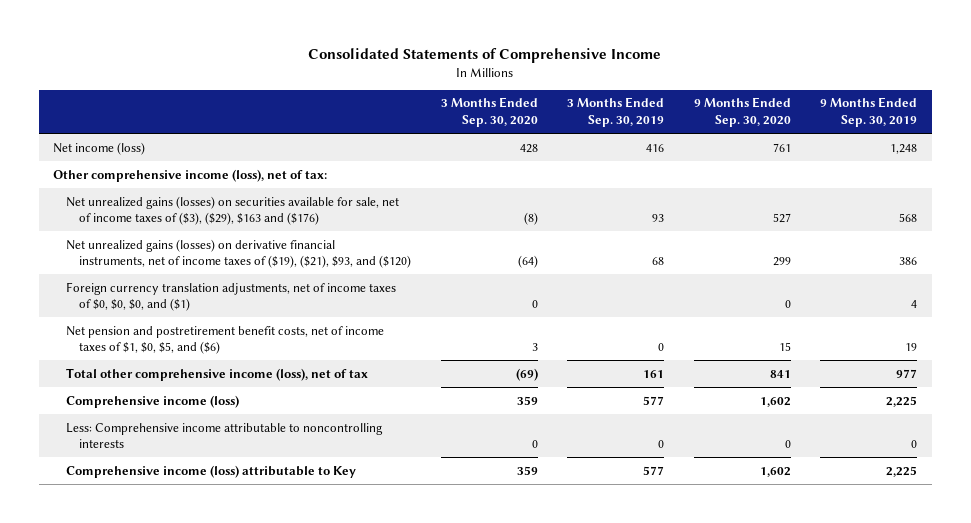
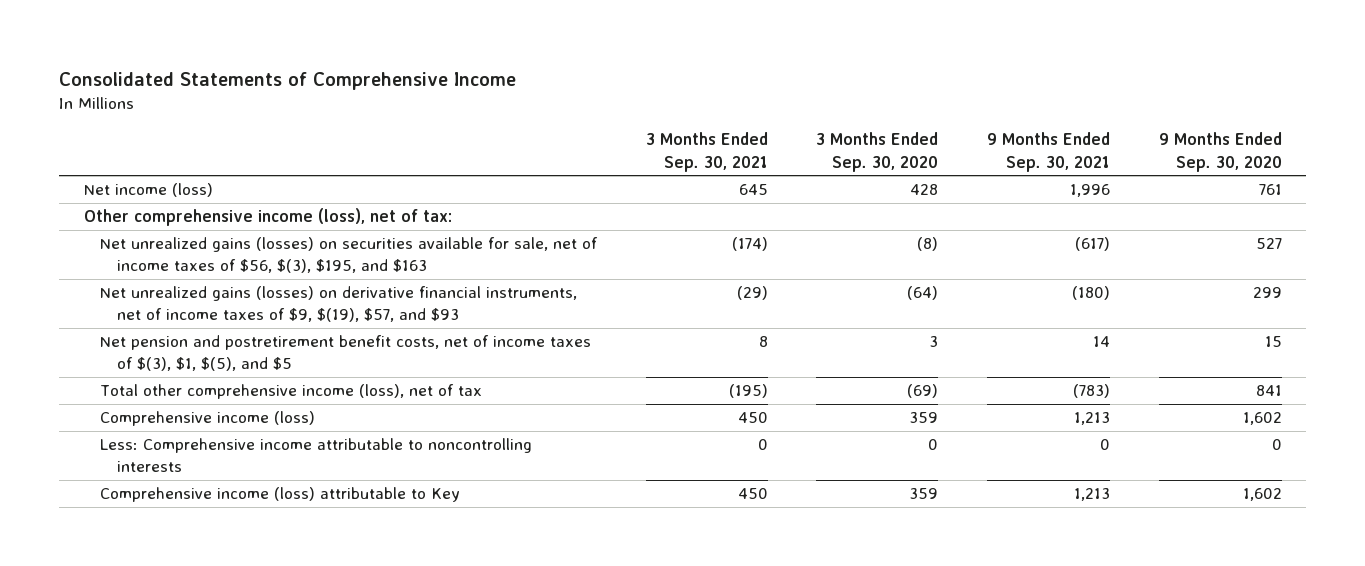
- | 3 Months Ended Sep. 30, 2020 | 3 Months Ended Sep. 30, 2019 | 9 Months Ended Sep. 30, 2020 | 9 Months Ended Sep. 30, 2019
+ | 3 Months Ended Sep. 30, 2021 | 3 Months Ended Sep. 30, 2020 | 9 Months Ended Sep. 30, 2021 | 9 Months Ended Sep. 30, 2020
- Net unrealized gains (losses) on securities available for sale, net of income taxes of ($3), ($29), $163 and ($176) | (8) | 93 | 527 | 568
- Net unrealized gains (losses) on derivative financial instruments, net of income taxes of ($19), ($21), $93, and ($120) | (64) | 68 | 299 | 386
- Foreign currency translation adjustments, net of income taxes of $0, $0, $0, and ($1) | 0 | | 0 | 4
- Net pension and postretirement benefit costs, net of income taxes of $1, $0, $5, and ($6) | 3 | 0 | 15 | 19
+ Net unrealized gains (losses) on securities available for sale, net of income taxes of $56, $(3), $195, and $163 | (174) | (8) | (617) | 527
+ Net unrealized gains (losses) on derivative financial instruments, net of income taxes of $9, $(19), $57, and $93 | (29) | (64) | (180) | 299
+ Net pension and postretirement benefit costs, net of income taxes of $(3), $1, $(5), and $5 | 8 | 3 | 14 | 15

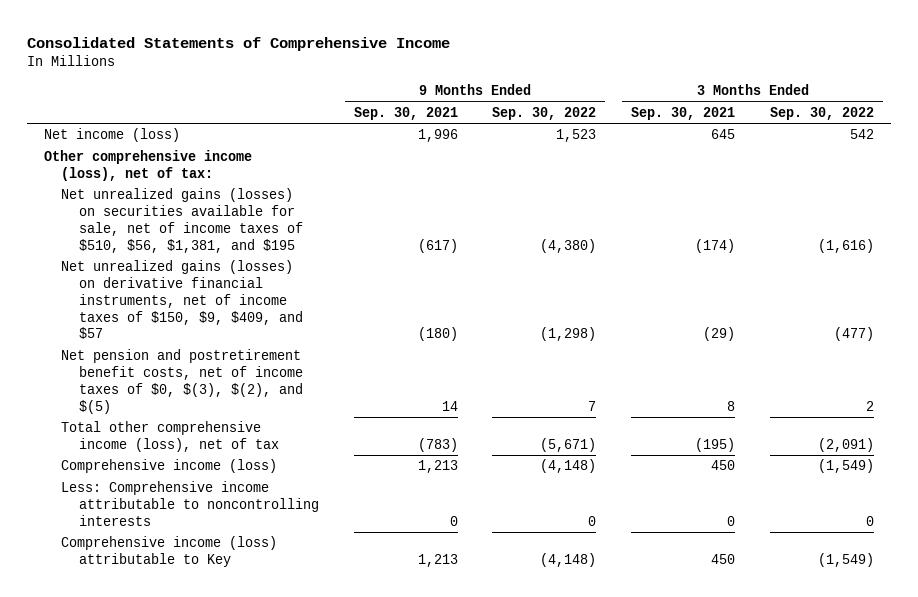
- | 3 Months Ended Sep. 30, 2021 | 3 Months Ended Sep. 30, 2020 | 9 Months Ended Sep. 30, 2021 | 9 Months Ended Sep. 30, 2020
+ | 9 Months Ended Sep. 30, 2021 | 9 Months Ended Sep. 30, 2022 | 3 Months Ended Sep. 30, 2021 | 3 Months Ended Sep. 30, 2022
- Net unrealized gains (losses) on securities available for sale, net of income taxes of $56, $(3), $195, and $163 | (174) | (8) | (617) | 527
- Net unrealized gains (losses) on derivative financial instruments, net of income taxes of $9, $(19), $57, and $93 | (29) | (64) | (180) | 299
- Net pension and postretirement benefit costs, net of income taxes of $(3), $1, $(5), and $5 | 8 | 3 | 14 | 15
+ Net unrealized gains (losses) on securities available for sale, net of income taxes of $510, $56, $1,381, and $195 | (617) | (4,380) | (174) | (1,616)
+ Net unrealized gains (losses) on derivative financial instruments, net of income taxes of $150, $9, $409, and $57 | (180) | (1,298) | (29) | (477)
+ Net pension and postretirement benefit costs, net of income taxes of $0, $(3), $(2), and $(5) | 14 | 7 | 8 | 2

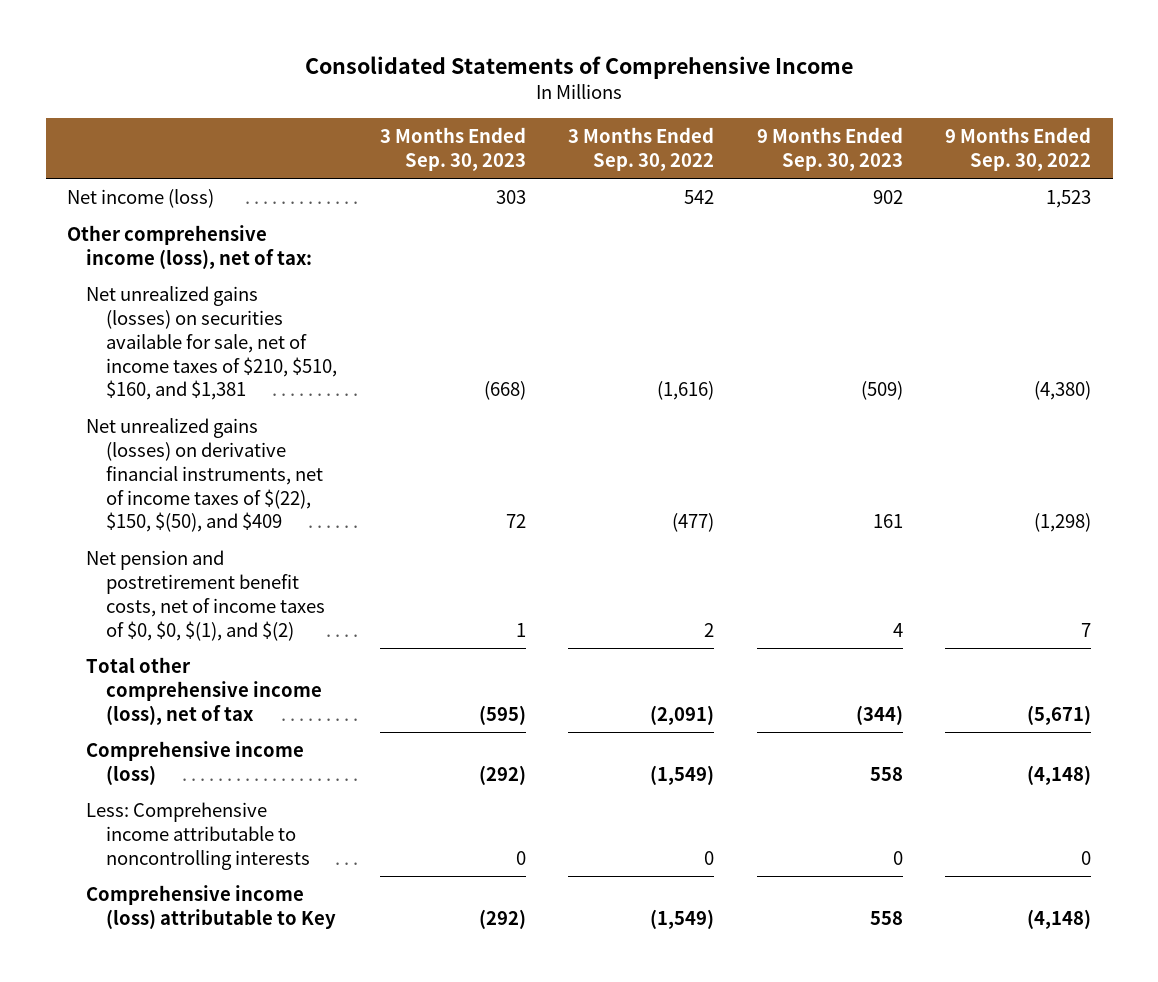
- | 9 Months Ended Sep. 30, 2021 | 9 Months Ended Sep. 30, 2022 | 3 Months Ended Sep. 30, 2021 | 3 Months Ended Sep. 30, 2022
+ | 3 Months Ended Sep. 30, 2023 | 3 Months Ended Sep. 30, 2022 | 9 Months Ended Sep. 30, 2023 | 9 Months Ended Sep. 30, 2022
- Net unrealized gains (losses) on securities available for sale, net of income taxes of $510, $56, $1,381, and $195 | (617) | (4,380) | (174) | (1,616)
- Net unrealized gains (losses) on derivative financial instruments, net of income taxes of $150, $9, $409, and $57 | (180) | (1,298) | (29) | (477)
- Net pension and postretirement benefit costs, net of income taxes of $0, $(3), $(2), and $(5) | 14 | 7 | 8 | 2
+ Net unrealized gains (losses) on securities available for sale, net of income taxes of $210, $510, $160, and $1,381 | (668) | (1,616) | (509) | (4,380)
+ Net unrealized gains (losses) on derivative financial instruments, net of income taxes of $(22), $150, $(50), and $409 | 72 | (477) | 161 | (1,298)
+ Net pension and postretirement benefit costs, net of income taxes of $0, $0, $(1), and $(2) | 1 | 2 | 4 | 7

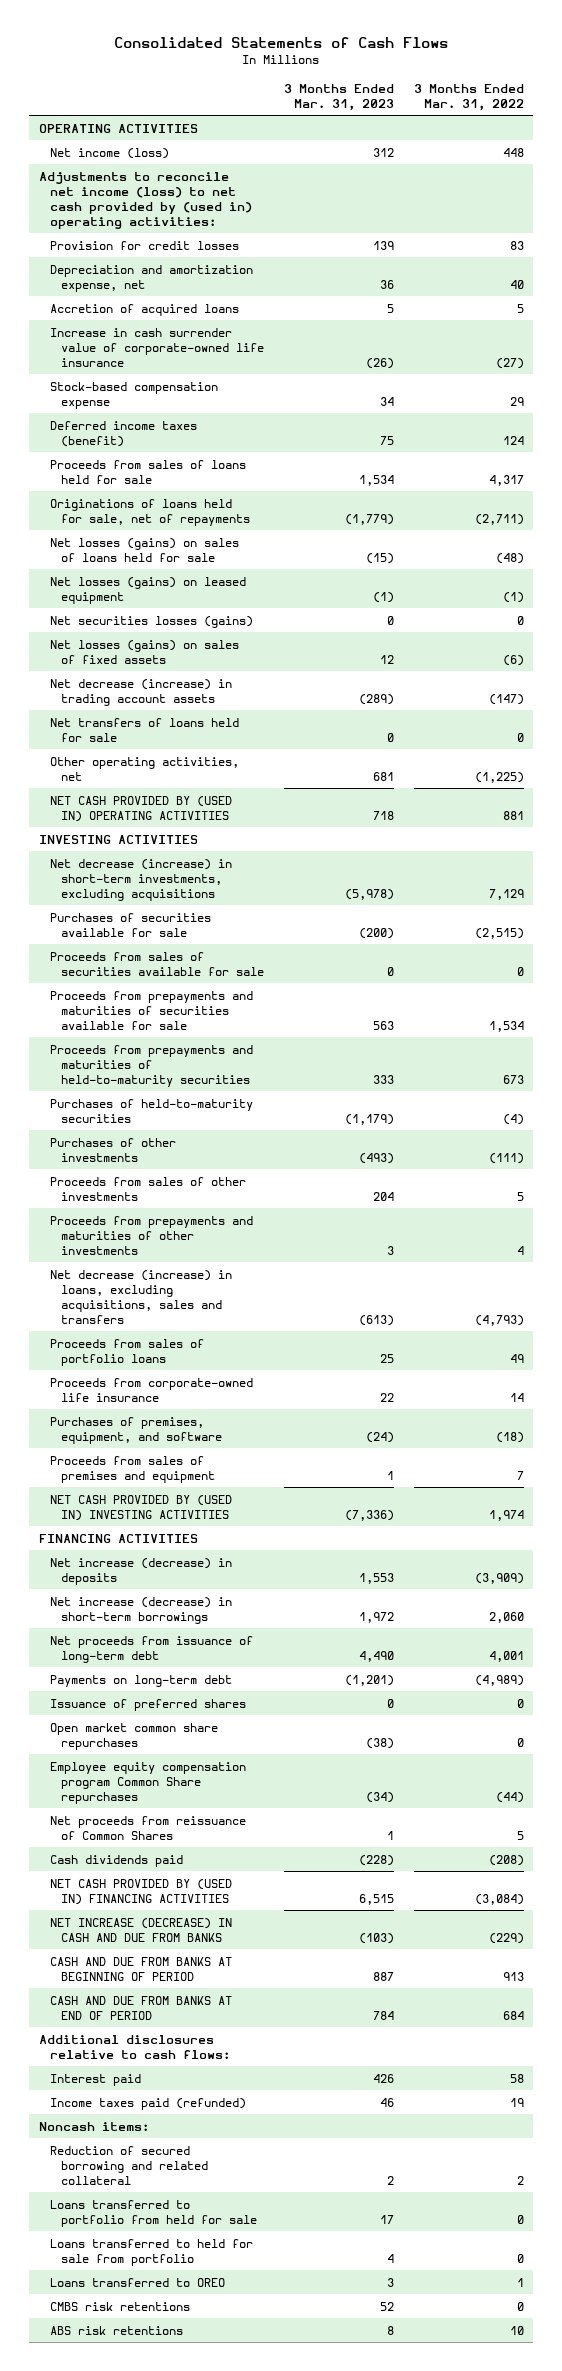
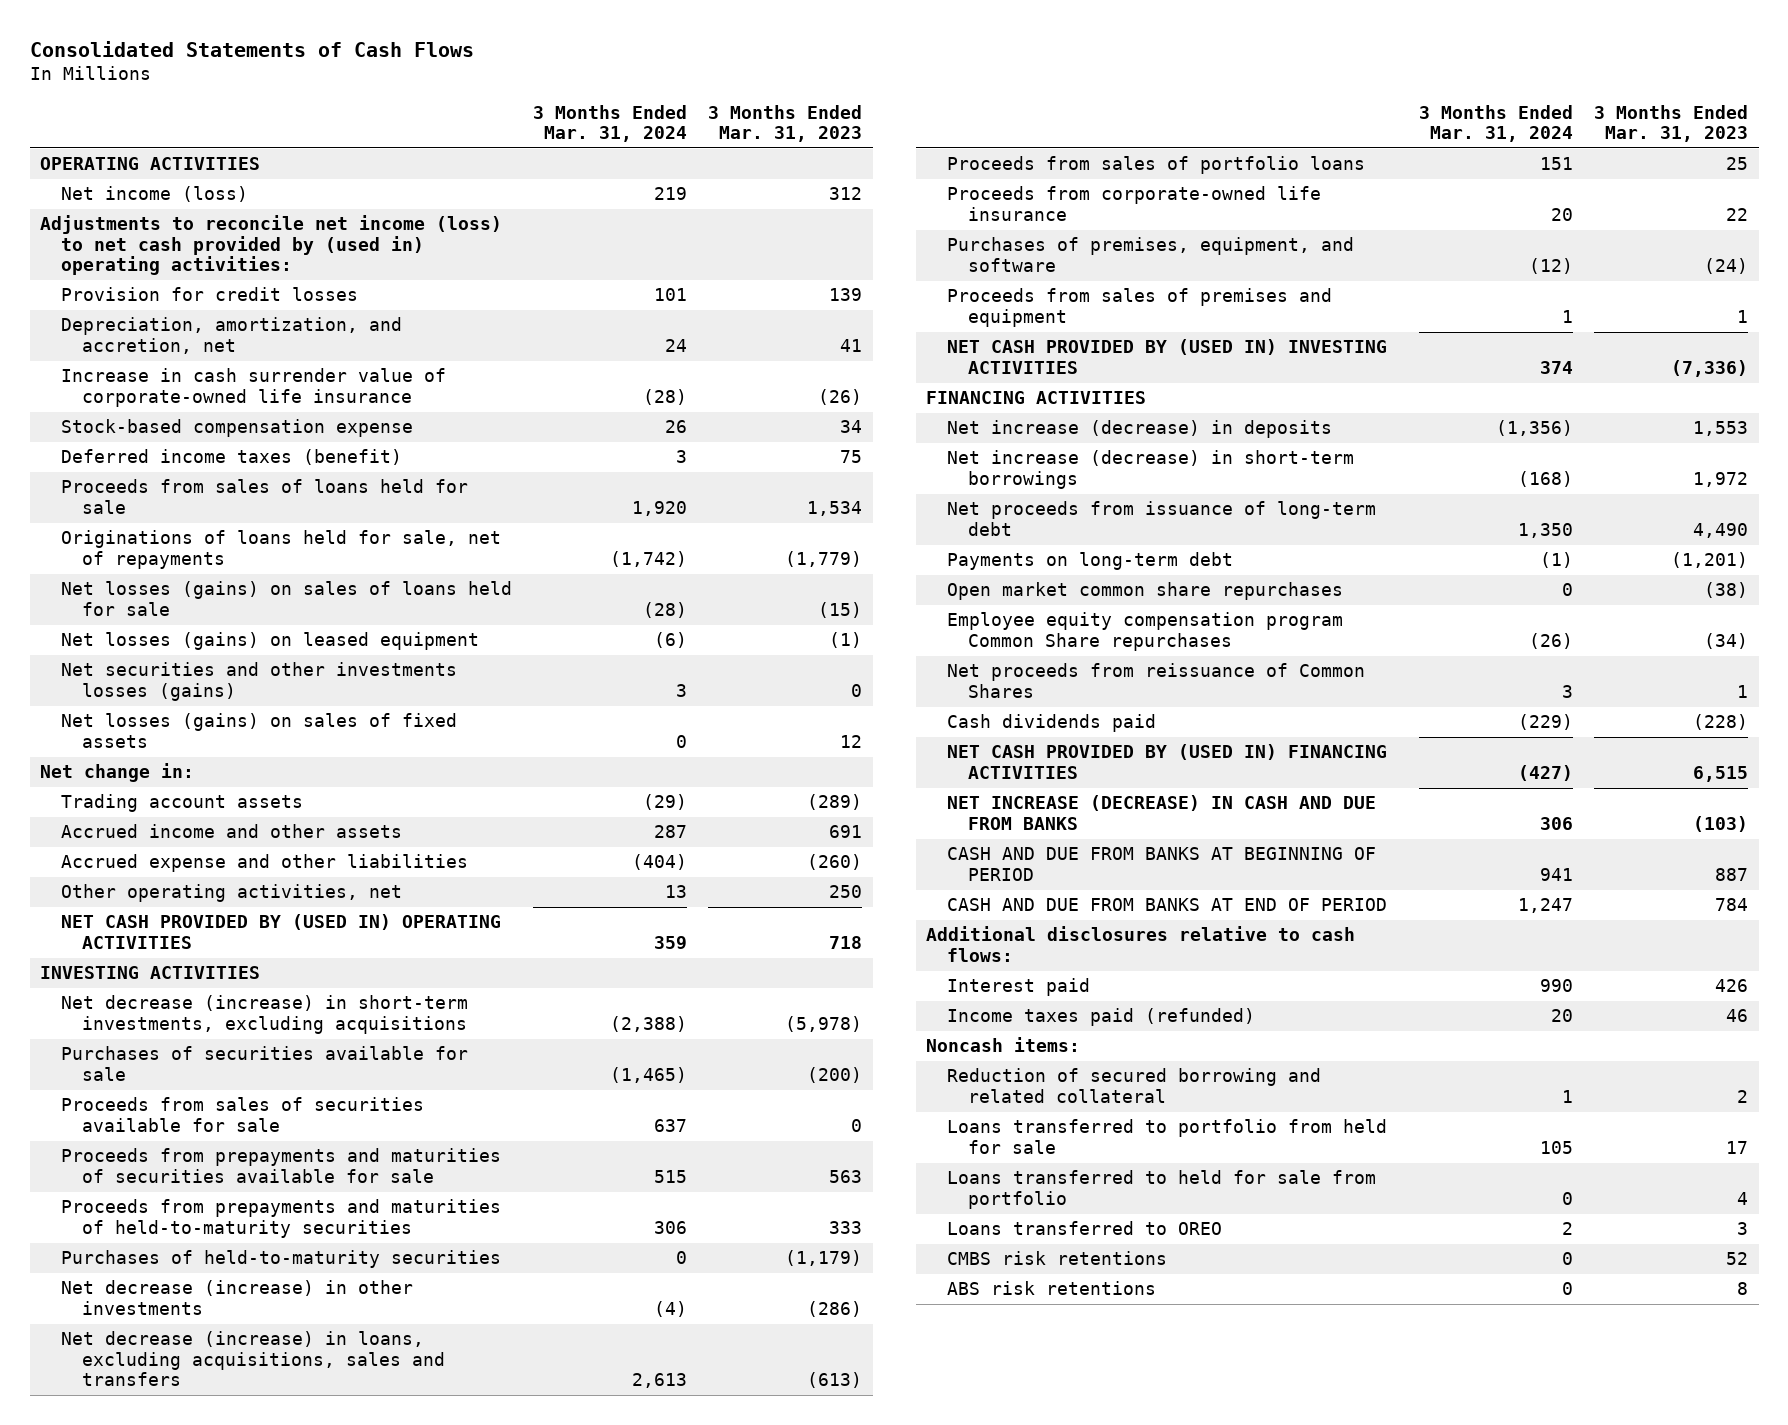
- | 3 Months Ended Mar. 31, 2023 | 3 Months Ended Mar. 31, 2022
+ | 3 Months Ended Mar. 31, 2024 | 3 Months Ended Mar. 31, 2023
- Depreciation and amortization expense, net | 36 | 40
- Accretion of acquired loans | 5 | 5
+ Depreciation, amortization, and accretion, net | 24 | 41
- Net securities losses (gains) | 0 | 0
+ Net securities and other investments losses (gains) | 3 | 0
- Net decrease (increase) in trading account assets | (289) | (147)
- Net transfers of loans held for sale | 0 | 0
- Other operating activities, net | 681 | (1,225)
+ Net change in:
+ Trading account assets | (29) | (289)
+ Accrued income and other assets | 287 | 691
+ Accrued expense and other liabilities | (404) | (260)
+ Other operating activities, net | 13 | 250
- Purchases of other investments | (493) | (111)
- Proceeds from sales of other investments | 204 | 5
- Proceeds from prepayments and maturities of other investments | 3 | 4
+ Net decrease (increase) in other investments | (4) | (286)
- Issuance of preferred shares | 0 | 0

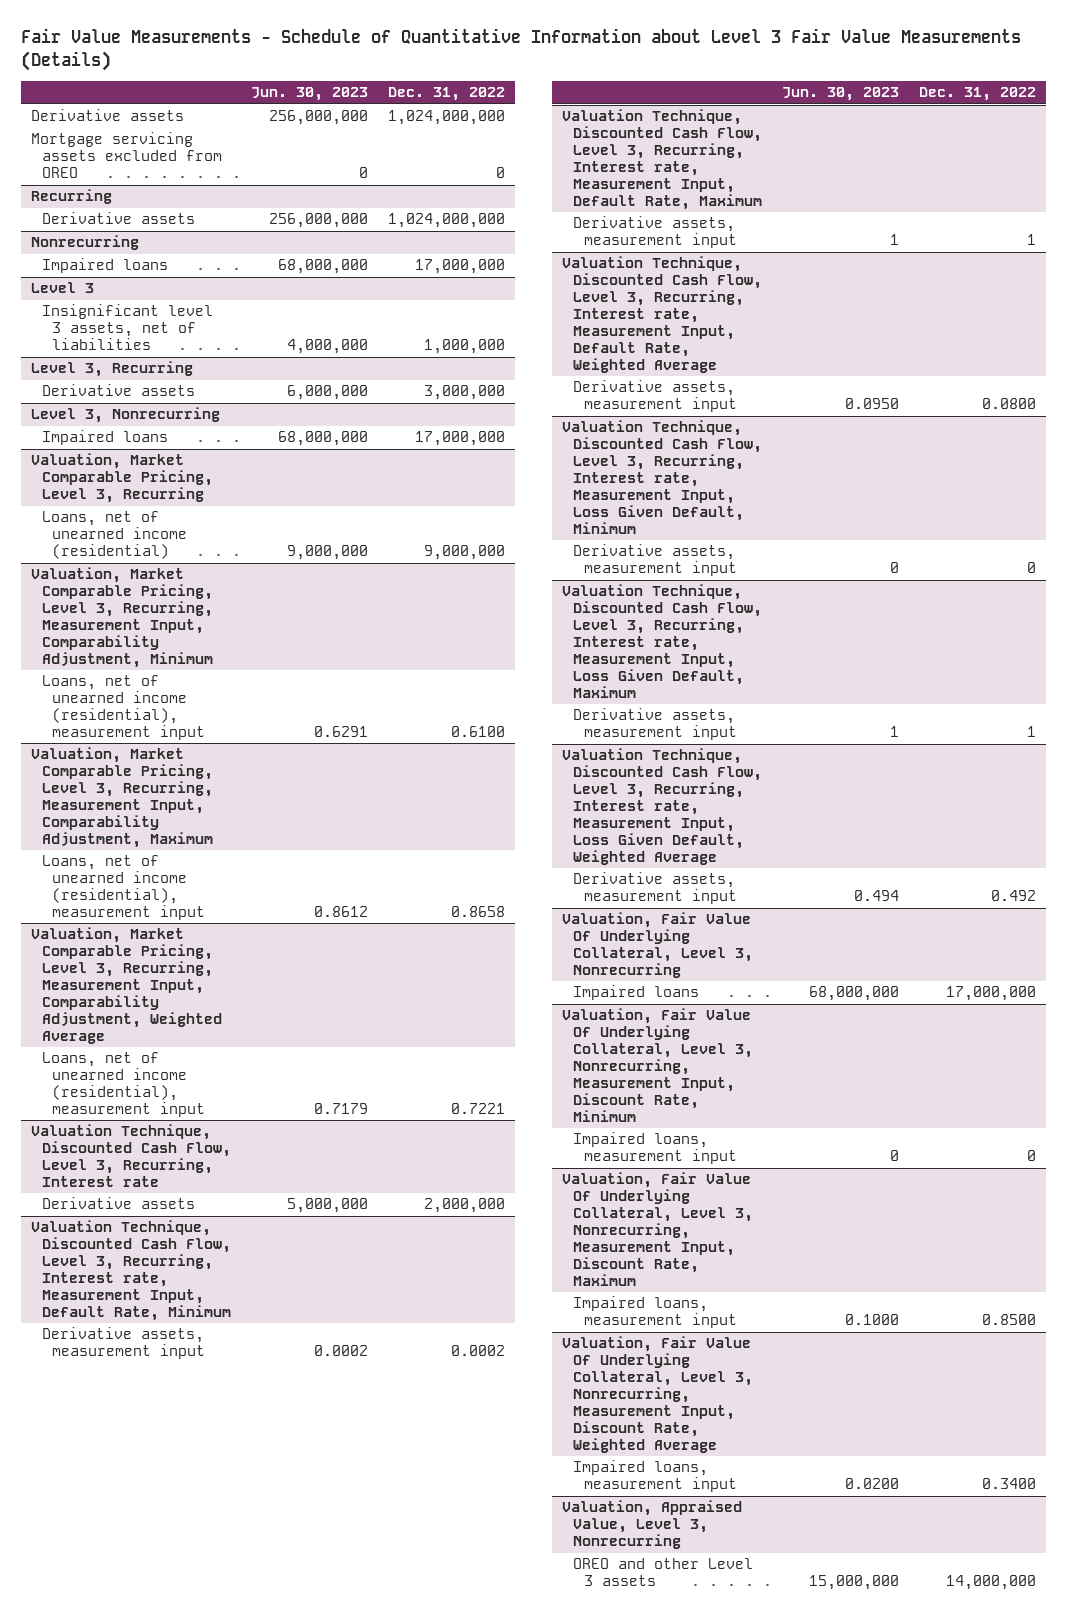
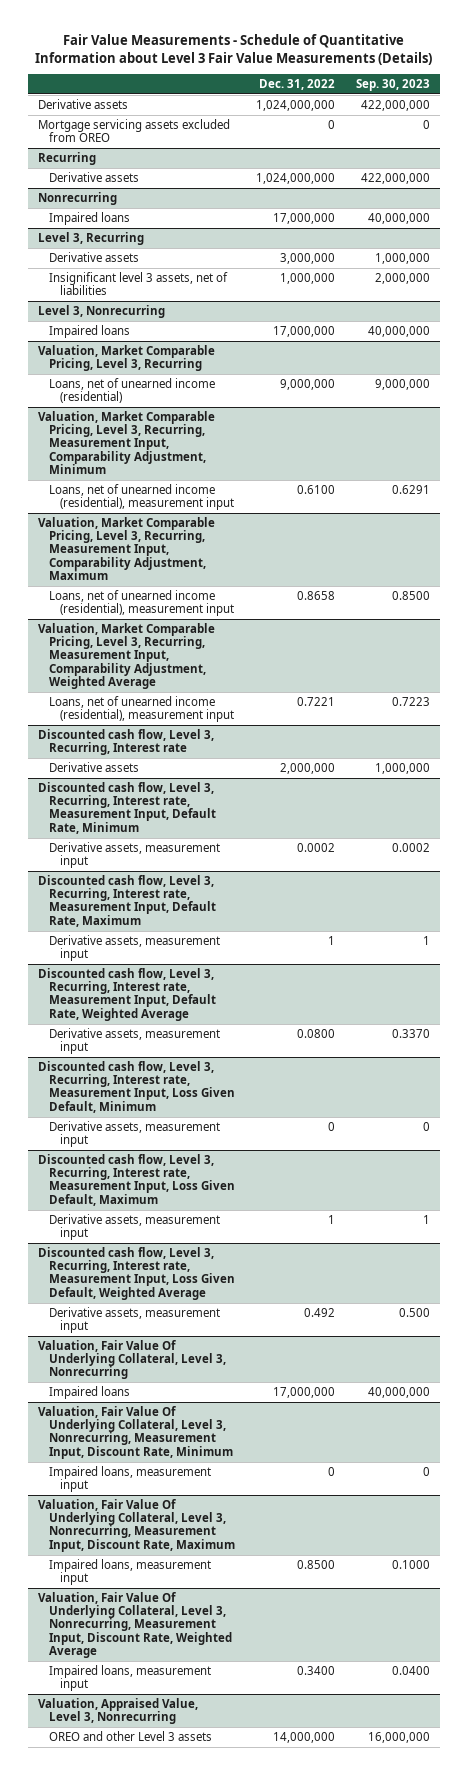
- | Jun. 30, 2023 | Dec. 31, 2022
+ | Dec. 31, 2022 | Sep. 30, 2023
- Level 3
- Insignificant level 3 assets, net of liabilities | 4,000,000 | 1,000,000
@ Level 3, Recurring
+ Insignificant level 3 assets, net of liabilities | 1,000,000 | 2,000,000
- Valuation Technique, Discounted Cash Flow, Level 3, Recurring, Interest rate
+ Discounted cash flow, Level 3, Recurring, Interest rate
- Valuation Technique, Discounted Cash Flow, Level 3, Recurring, Interest rate, Measurement Input, Default Rate, Minimum
+ Discounted cash flow, Level 3, Recurring, Interest rate, Measurement Input, Default Rate, Minimum
- Valuation Technique, Discounted Cash Flow, Level 3, Recurring, Interest rate, Measurement Input, Default Rate, Maximum
+ Discounted cash flow, Level 3, Recurring, Interest rate, Measurement Input, Default Rate, Maximum
- Valuation Technique, Discounted Cash Flow, Level 3, Recurring, Interest rate, Measurement Input, Default Rate, Weighted Average
+ Discounted cash flow, Level 3, Recurring, Interest rate, Measurement Input, Default Rate, Weighted Average
- Valuation Technique, Discounted Cash Flow, Level 3, Recurring, Interest rate, Measurement Input, Loss Given Default, Minimum
+ Discounted cash flow, Level 3, Recurring, Interest rate, Measurement Input, Loss Given Default, Minimum
- Valuation Technique, Discounted Cash Flow, Level 3, Recurring, Interest rate, Measurement Input, Loss Given Default, Maximum
+ Discounted cash flow, Level 3, Recurring, Interest rate, Measurement Input, Loss Given Default, Maximum
- Valuation Technique, Discounted Cash Flow, Level 3, Recurring, Interest rate, Measurement Input, Loss Given Default, Weighted Average
+ Discounted cash flow, Level 3, Recurring, Interest rate, Measurement Input, Loss Given Default, Weighted Average

